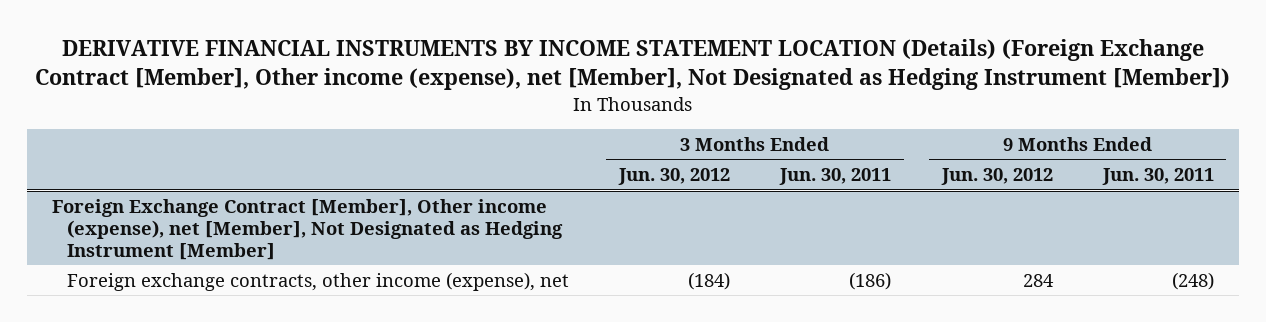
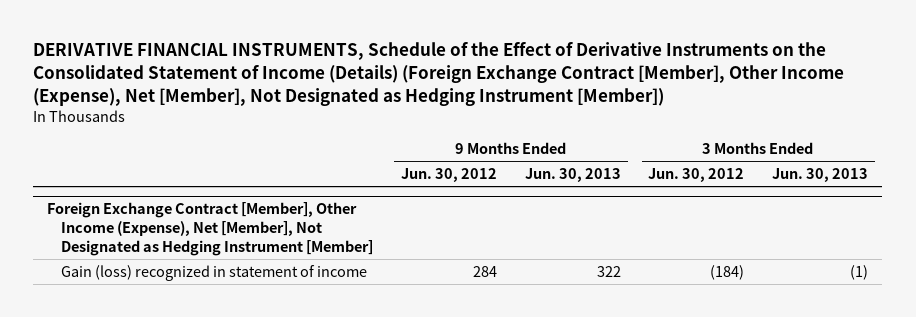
- DERIVATIVE FINANCIAL INSTRUMENTS BY INCOME STATEMENT LOCATION (Details) (Foreign Exchange Contract [Member], Other income (expense), net [Member], Not Designated as Hedging Instrument [Member])
+ DERIVATIVE FINANCIAL INSTRUMENTS, Schedule of the Effect of Derivative Instruments on the Consolidated Statement of Income (Details) (Foreign Exchange Contract [Member], Other Income (Expense), Net [Member], Not Designated as Hedging Instrument [Member])
- | 3 Months Ended Jun. 30, 2012 | 3 Months Ended Jun. 30, 2011 | 9 Months Ended Jun. 30, 2012 | 9 Months Ended Jun. 30, 2011
+ | 9 Months Ended Jun. 30, 2012 | 9 Months Ended Jun. 30, 2013 | 3 Months Ended Jun. 30, 2012 | 3 Months Ended Jun. 30, 2013
- Foreign Exchange Contract [Member], Other income (expense), net [Member], Not Designated as Hedging Instrument [Member]
- Foreign exchange contracts, other income (expense), net | (184) | (186) | 284 | (248)
+ Foreign Exchange Contract [Member], Other Income (Expense), Net [Member], Not Designated as Hedging Instrument [Member]
+ Gain (loss) recognized in statement of income | 284 | 322 | (184) | (1)

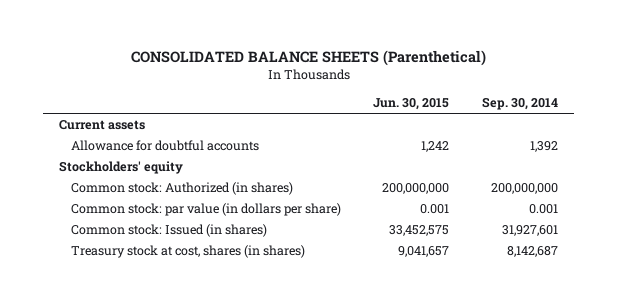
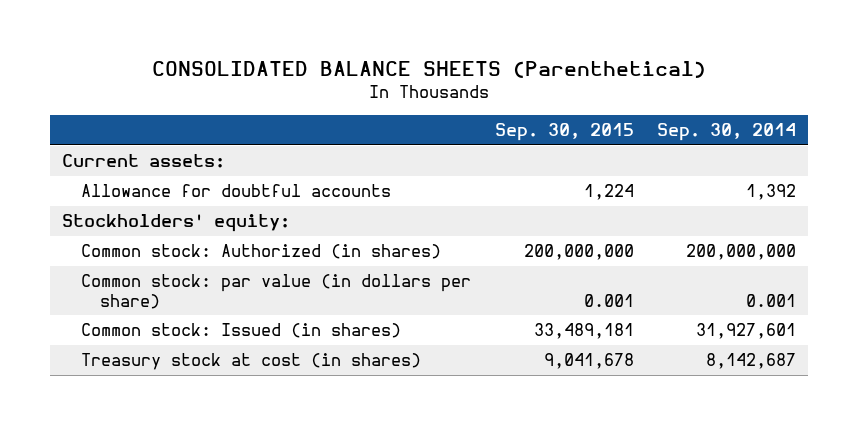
- | Jun. 30, 2015 | Sep. 30, 2014
+ | Sep. 30, 2015 | Sep. 30, 2014
- Current assets
+ Current assets:
- Stockholders' equity
+ Stockholders' equity:
- Treasury stock at cost, shares (in shares) | 9,041,657 | 8,142,687
+ Treasury stock at cost (in shares) | 9,041,678 | 8,142,687

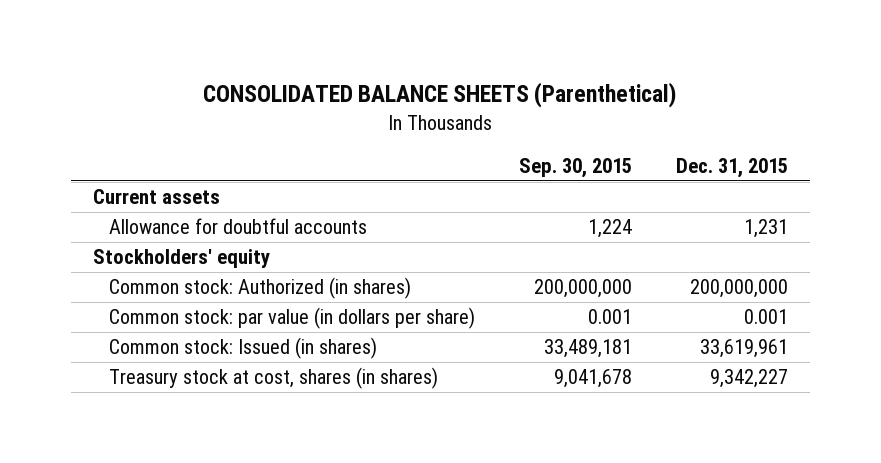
- | Sep. 30, 2015 | Sep. 30, 2014
+ | Sep. 30, 2015 | Dec. 31, 2015
- Current assets:
+ Current assets
- Stockholders' equity:
+ Stockholders' equity
- Treasury stock at cost (in shares) | 9,041,678 | 8,142,687
+ Treasury stock at cost, shares (in shares) | 9,041,678 | 9,342,227

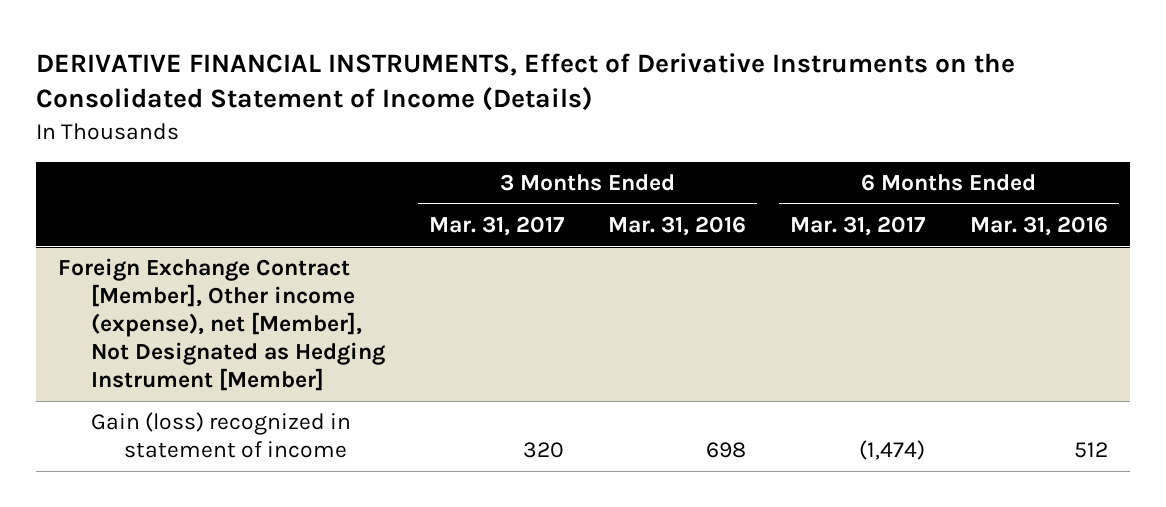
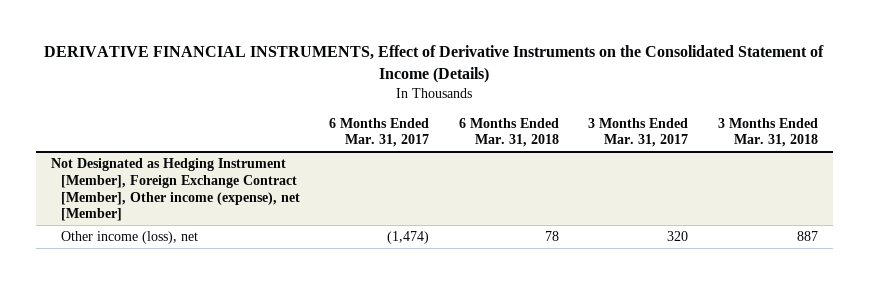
- | 3 Months Ended Mar. 31, 2017 | 3 Months Ended Mar. 31, 2016 | 6 Months Ended Mar. 31, 2017 | 6 Months Ended Mar. 31, 2016
+ | 6 Months Ended Mar. 31, 2017 | 6 Months Ended Mar. 31, 2018 | 3 Months Ended Mar. 31, 2017 | 3 Months Ended Mar. 31, 2018
- Foreign Exchange Contract [Member], Other income (expense), net [Member], Not Designated as Hedging Instrument [Member]
- Gain (loss) recognized in statement of income | 320 | 698 | (1,474) | 512
+ Not Designated as Hedging Instrument [Member], Foreign Exchange Contract [Member], Other income (expense), net [Member]
+ Other income (loss), net | (1,474) | 78 | 320 | 887

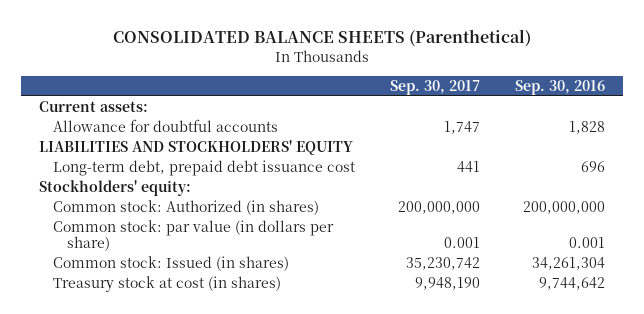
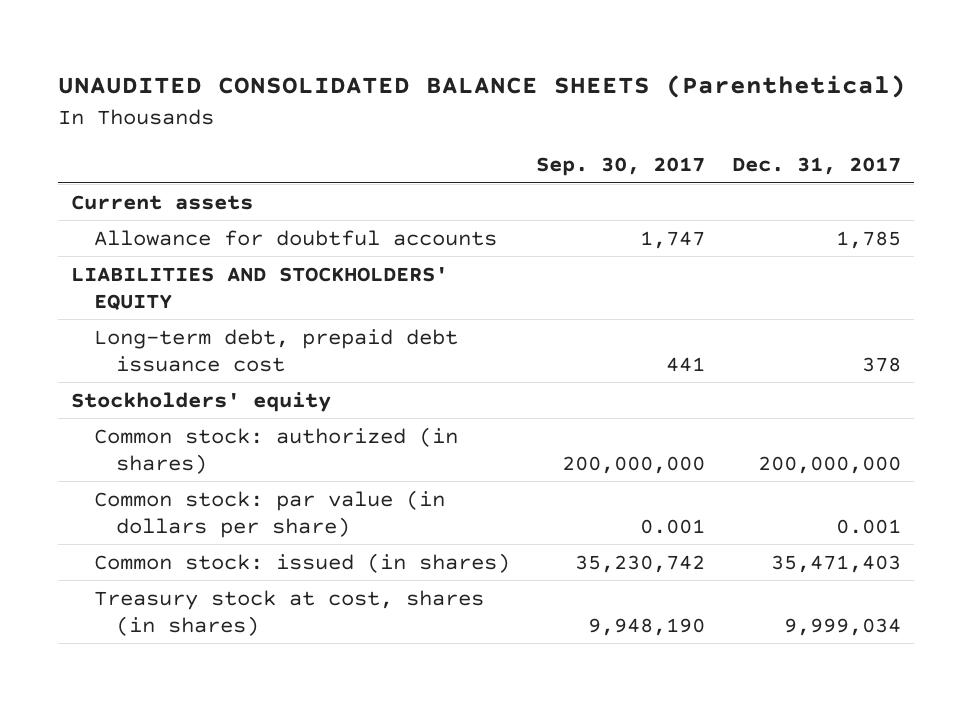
- CONSOLIDATED BALANCE SHEETS (Parenthetical)
+ UNAUDITED CONSOLIDATED BALANCE SHEETS (Parenthetical)
- | Sep. 30, 2017 | Sep. 30, 2016
+ | Sep. 30, 2017 | Dec. 31, 2017
- Current assets:
+ Current assets
- Stockholders' equity:
- Common stock: Authorized (in shares) | 200,000,000 | 200,000,000
+ Stockholders' equity
+ Common stock: authorized (in shares) | 200,000,000 | 200,000,000
- Common stock: Issued (in shares) | 35,230,742 | 34,261,304
- Treasury stock at cost (in shares) | 9,948,190 | 9,744,642
+ Common stock: issued (in shares) | 35,230,742 | 35,471,403
+ Treasury stock at cost, shares (in shares) | 9,948,190 | 9,999,034

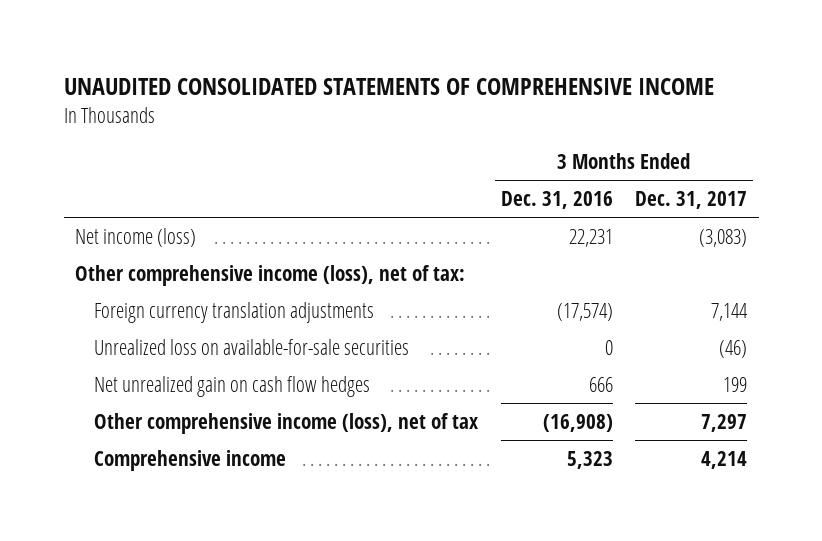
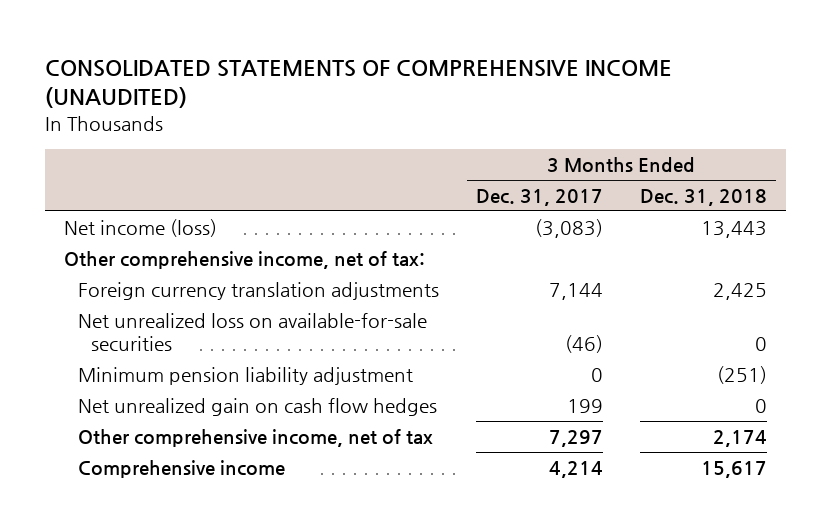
- UNAUDITED CONSOLIDATED STATEMENTS OF COMPREHENSIVE INCOME
+ CONSOLIDATED STATEMENTS OF COMPREHENSIVE INCOME (UNAUDITED)
- | 3 Months Ended Dec. 31, 2016 | 3 Months Ended Dec. 31, 2017
+ | 3 Months Ended Dec. 31, 2017 | 3 Months Ended Dec. 31, 2018
- Other comprehensive income (loss), net of tax:
+ Other comprehensive income, net of tax:
- Unrealized loss on available-for-sale securities | 0 | (46)
+ Net unrealized loss on available-for-sale securities | (46) | 0
+ Minimum pension liability adjustment | 0 | (251)
- Other comprehensive income (loss), net of tax | (16,908) | 7,297
+ Other comprehensive income, net of tax | 7,297 | 2,174

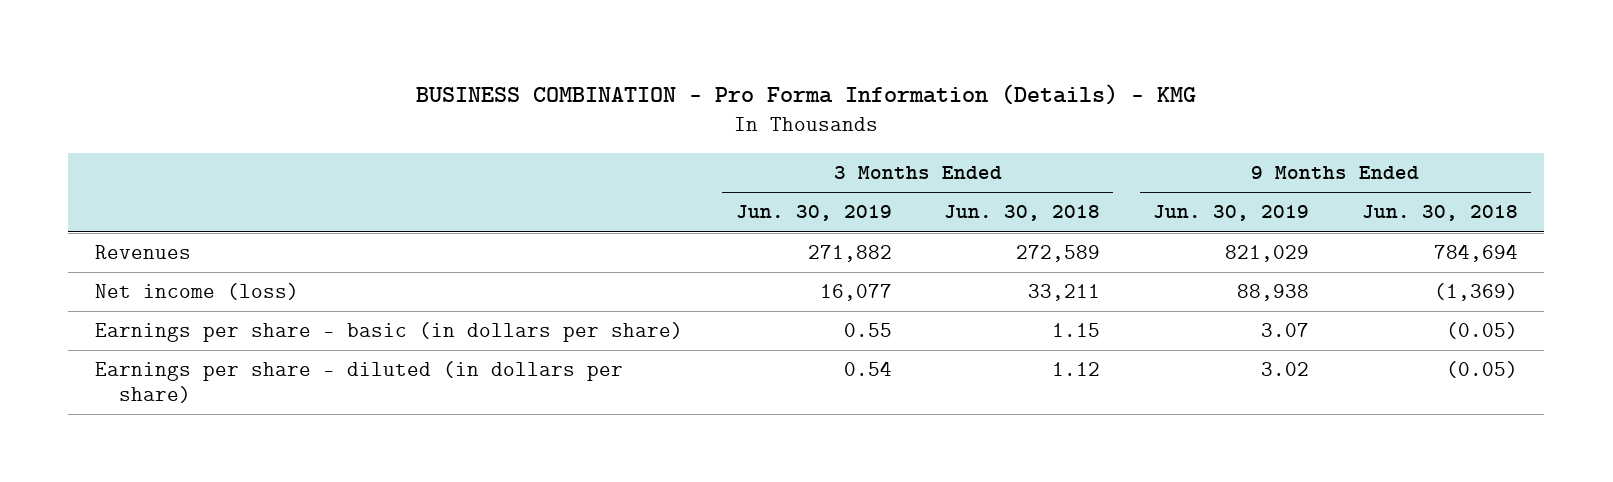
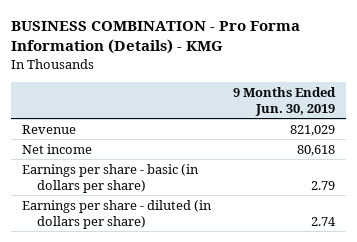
- | 3 Months Ended Jun. 30, 2019 | 3 Months Ended Jun. 30, 2018 | 9 Months Ended Jun. 30, 2019 | 9 Months Ended Jun. 30, 2018
+ | 9 Months Ended Jun. 30, 2019
- Revenues | 271,882 | 272,589 | 821,029 | 784,694
- Net income (loss) | 16,077 | 33,211 | 88,938 | (1,369)
- Earnings per share - basic (in dollars per share) | 0.55 | 1.15 | 3.07 | (0.05)
- Earnings per share - diluted (in dollars per share) | 0.54 | 1.12 | 3.02 | (0.05)
+ Revenue | 821,029
+ Net income | 80,618
+ Earnings per share - basic (in dollars per share) | 2.79
+ Earnings per share - diluted (in dollars per share) | 2.74

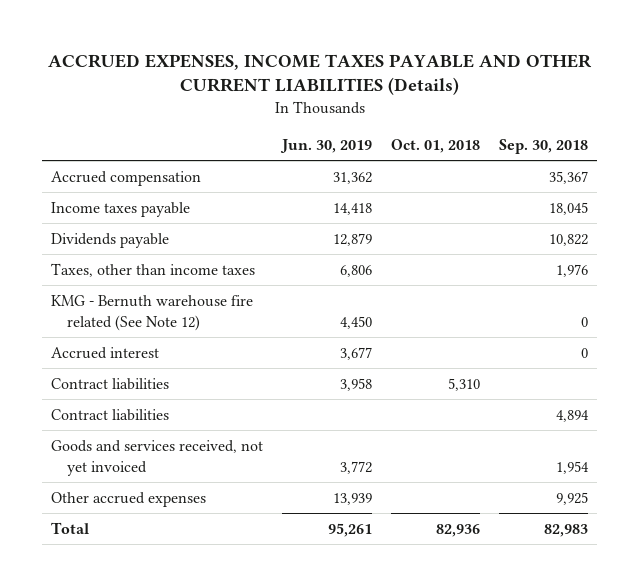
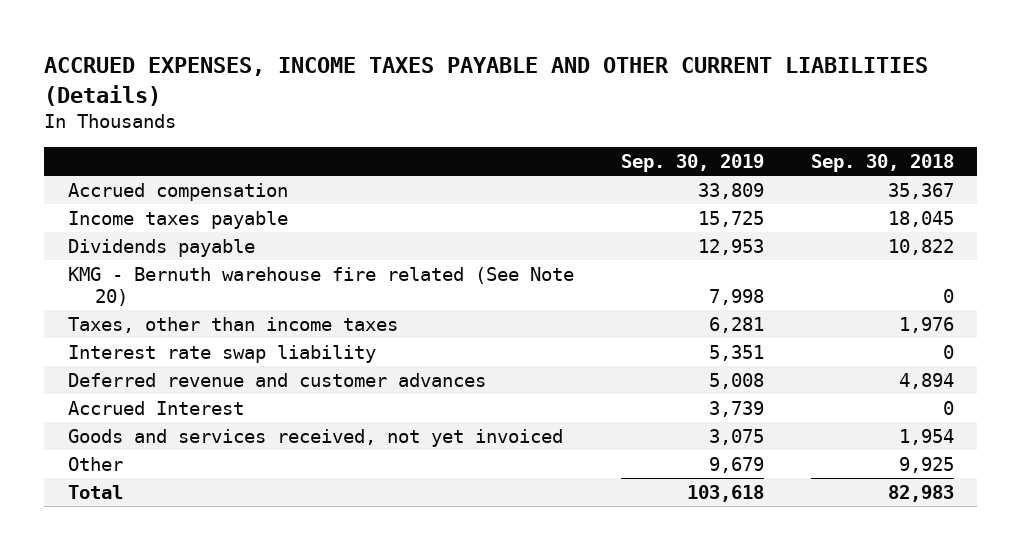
- | Jun. 30, 2019 | Oct. 01, 2018 | Sep. 30, 2018
+ | Sep. 30, 2019 | Sep. 30, 2018
+ KMG - Bernuth warehouse fire related (See Note 20) | 7,998 | 0
- KMG - Bernuth warehouse fire related (See Note 12) | 4,450 | | 0
- Accrued interest | 3,677 | | 0
- Contract liabilities | 3,958 | 5,310 |
- Contract liabilities | | | 4,894
+ Interest rate swap liability | 5,351 | 0
+ Deferred revenue and customer advances | 5,008 | 4,894
+ Accrued Interest | 3,739 | 0
- Other accrued expenses | 13,939 | | 9,925
+ Other | 9,679 | 9,925

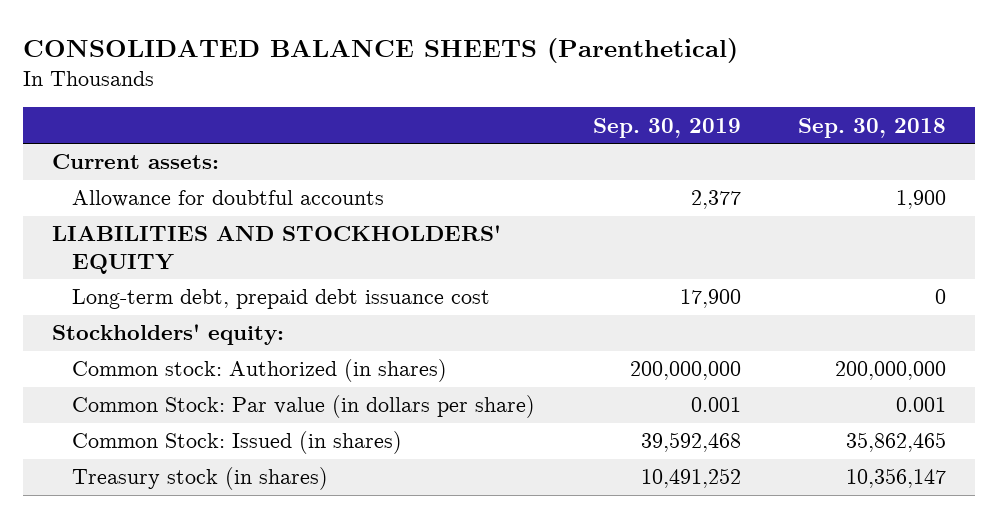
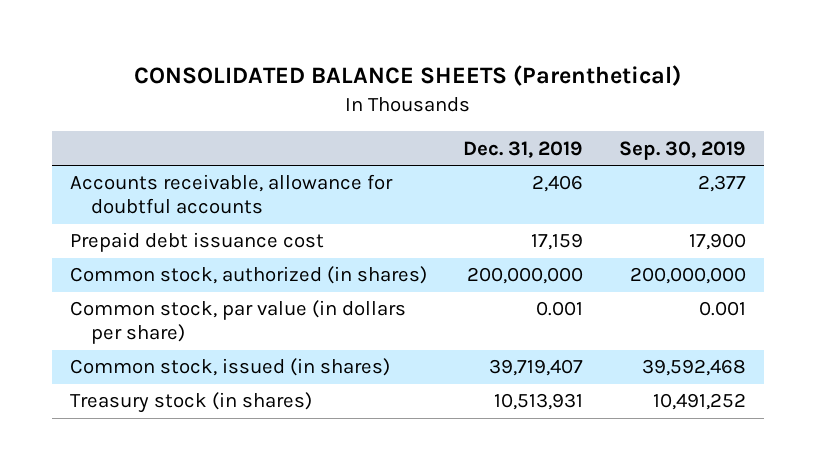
- | Sep. 30, 2019 | Sep. 30, 2018
+ | Dec. 31, 2019 | Sep. 30, 2019
- Current assets:
- Allowance for doubtful accounts | 2,377 | 1,900
- LIABILITIES AND STOCKHOLDERS' EQUITY
- Long-term debt, prepaid debt issuance cost | 17,900 | 0
- Stockholders' equity:
- Common stock: Authorized (in shares) | 200,000,000 | 200,000,000
- Common Stock: Par value (in dollars per share) | 0.001 | 0.001
- Common Stock: Issued (in shares) | 39,592,468 | 35,862,465
+ Accounts receivable, allowance for doubtful accounts | 2,406 | 2,377
+ Prepaid debt issuance cost | 17,159 | 17,900
+ Common stock, authorized (in shares) | 200,000,000 | 200,000,000
+ Common stock, par value (in dollars per share) | 0.001 | 0.001
+ Common stock, issued (in shares) | 39,719,407 | 39,592,468

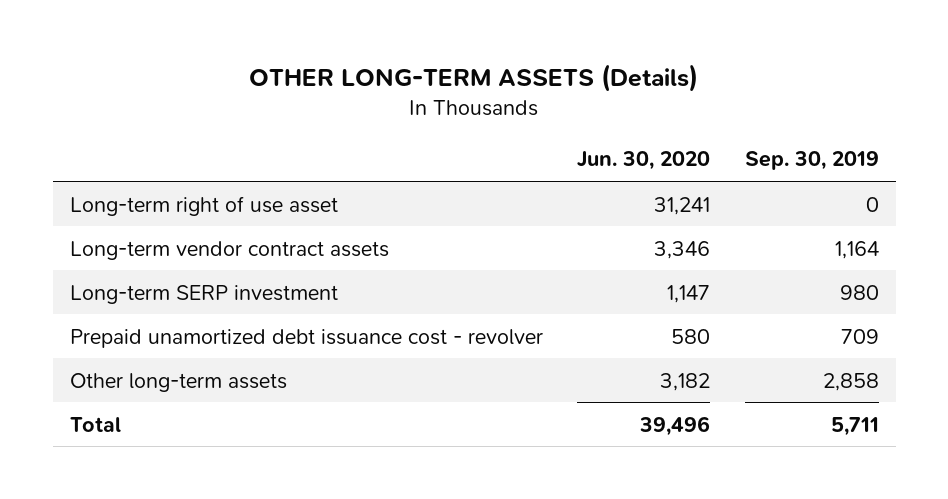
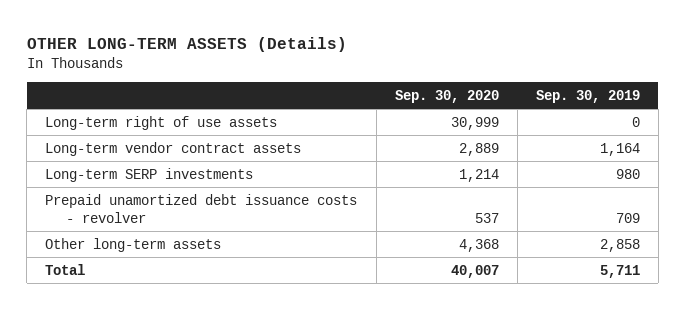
- | Jun. 30, 2020 | Sep. 30, 2019
+ | Sep. 30, 2020 | Sep. 30, 2019
- Long-term right of use asset | 31,241 | 0
+ Long-term right of use assets | 30,999 | 0
- Long-term SERP investment | 1,147 | 980
- Prepaid unamortized debt issuance cost - revolver | 580 | 709
+ Long-term SERP investments | 1,214 | 980
+ Prepaid unamortized debt issuance costs - revolver | 537 | 709

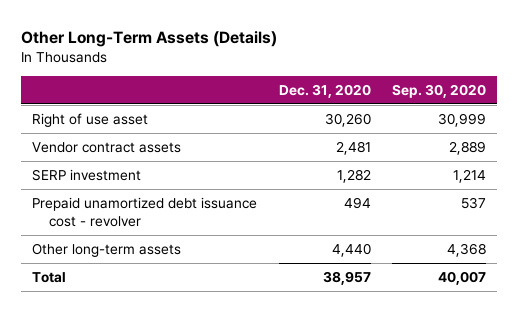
- OTHER LONG-TERM ASSETS (Details)
+ Other Long-Term Assets (Details)
- | Sep. 30, 2020 | Sep. 30, 2019
+ | Dec. 31, 2020 | Sep. 30, 2020
- Long-term right of use assets | 30,999 | 0
- Long-term vendor contract assets | 2,889 | 1,164
- Long-term SERP investments | 1,214 | 980
- Prepaid unamortized debt issuance costs - revolver | 537 | 709
+ Right of use asset | 30,260 | 30,999
+ Vendor contract assets | 2,481 | 2,889
+ SERP investment | 1,282 | 1,214
+ Prepaid unamortized debt issuance cost - revolver | 494 | 537

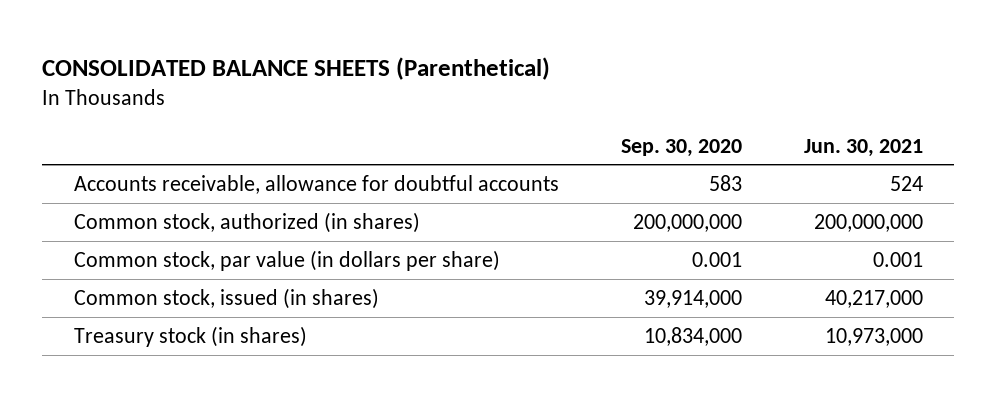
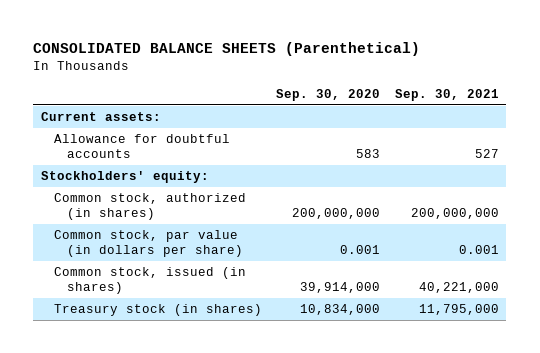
- | Sep. 30, 2020 | Jun. 30, 2021
+ | Sep. 30, 2020 | Sep. 30, 2021
- Accounts receivable, allowance for doubtful accounts | 583 | 524
+ Current assets:
+ Allowance for doubtful accounts | 583 | 527
+ Stockholders' equity:

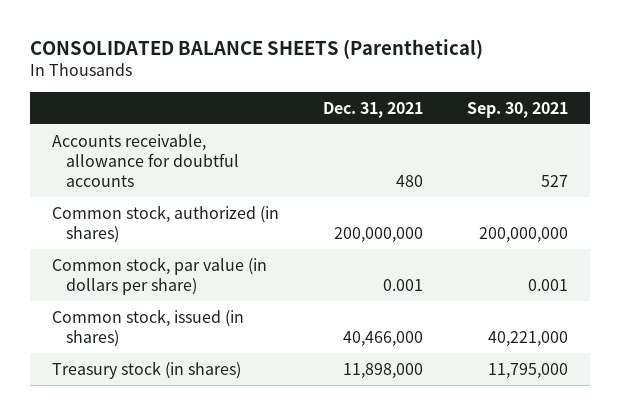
- | Sep. 30, 2020 | Sep. 30, 2021
+ | Dec. 31, 2021 | Sep. 30, 2021
- Current assets:
- Allowance for doubtful accounts | 583 | 527
- Stockholders' equity:
+ Accounts receivable, allowance for doubtful accounts | 480 | 527

